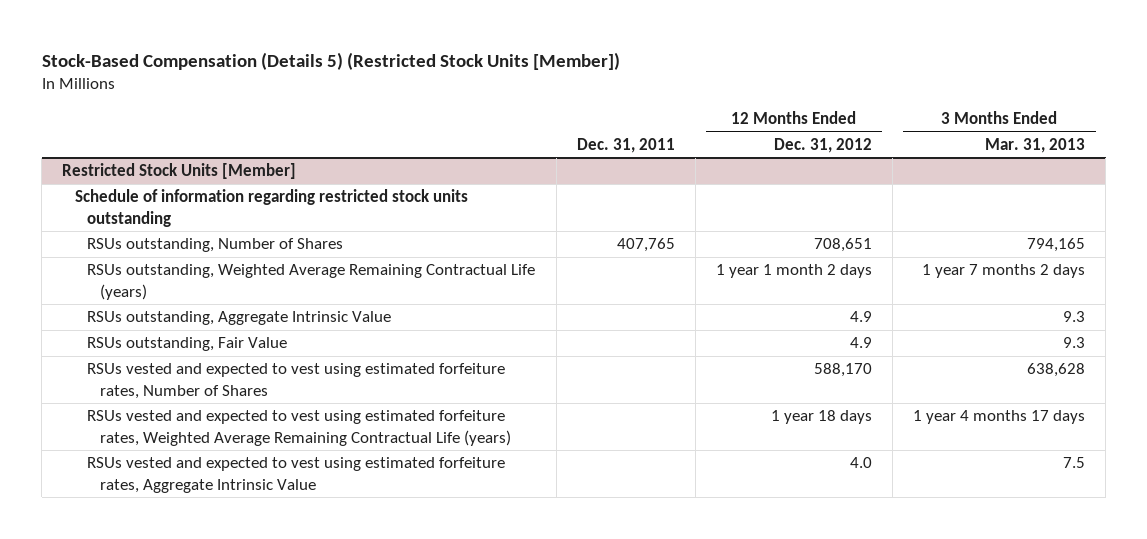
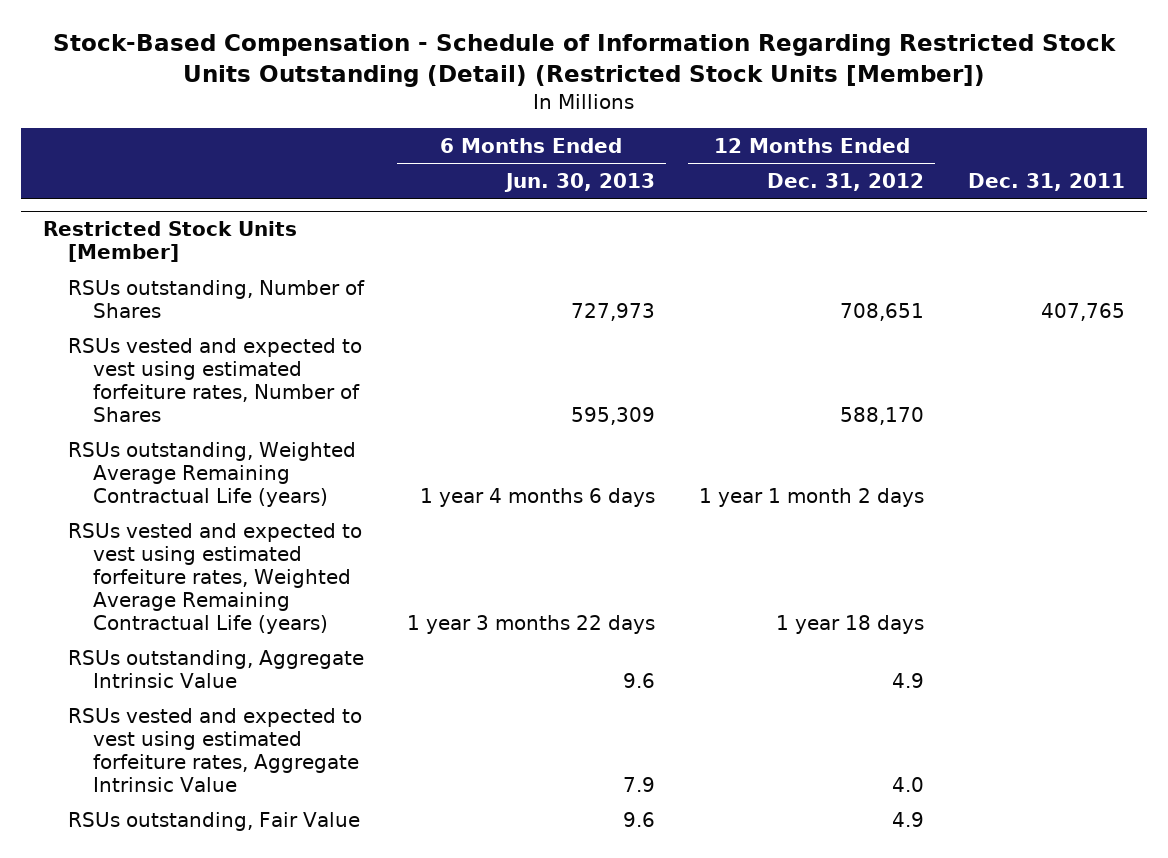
- Stock-Based Compensation (Details 5) (Restricted Stock Units [Member])
+ Stock-Based Compensation - Schedule of Information Regarding Restricted Stock Units Outstanding (Detail) (Restricted Stock Units [Member])
- | Dec. 31, 2011 | 12 Months Ended Dec. 31, 2012 | 3 Months Ended Mar. 31, 2013
+ | 6 Months Ended Jun. 30, 2013 | 12 Months Ended Dec. 31, 2012 | Dec. 31, 2011
@ Restricted Stock Units [Member]
- Schedule of information regarding restricted stock units outstanding
moved down: RSUs outstanding, Weighted Average Remaining Contractual Life (years) | 1 year 4 months 6 days | 1 year 1 month 2 days |
moved down: RSUs outstanding, Aggregate Intrinsic Value | 9.6 | 4.9 |
moved down: RSUs outstanding, Fair Value | 9.6 | 4.9 |

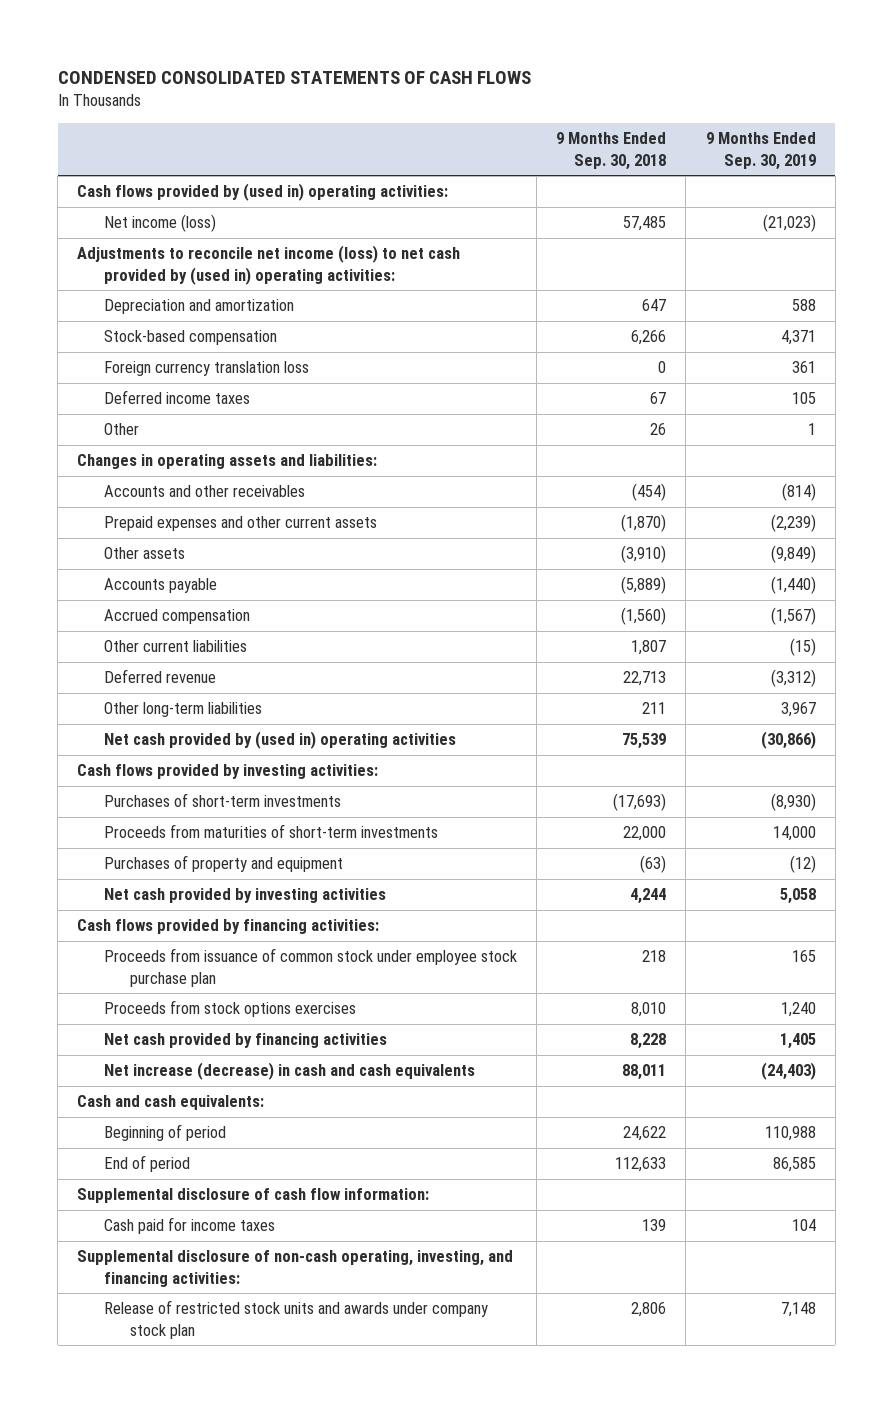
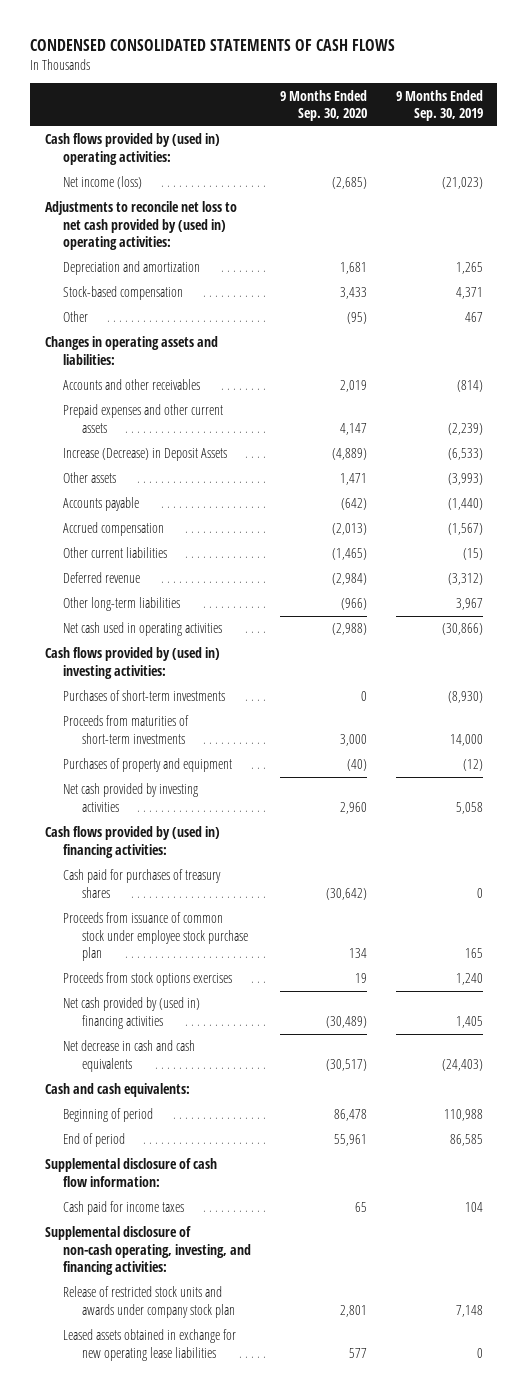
- | 9 Months Ended Sep. 30, 2018 | 9 Months Ended Sep. 30, 2019
+ | 9 Months Ended Sep. 30, 2020 | 9 Months Ended Sep. 30, 2019
- Adjustments to reconcile net income (loss) to net cash provided by (used in) operating activities:
- Depreciation and amortization | 647 | 588
+ Adjustments to reconcile net loss to net cash provided by (used in) operating activities:
+ Depreciation and amortization | 1,681 | 1,265
- Foreign currency translation loss | 0 | 361
- Deferred income taxes | 67 | 105
- Other | 26 | 1
+ Other | (95) | 467
- Other assets | (3,910) | (9,849)
+ Increase (Decrease) in Deposit Assets | (4,889) | (6,533)
+ Other assets | 1,471 | (3,993)
- Net cash provided by (used in) operating activities | 75,539 | (30,866)
- Cash flows provided by investing activities:
+ Net cash used in operating activities | (2,988) | (30,866)
+ Cash flows provided by (used in) investing activities:
- Cash flows provided by financing activities:
+ Cash flows provided by (used in) financing activities:
+ Cash paid for purchases of treasury shares | (30,642) | 0
- Net cash provided by financing activities | 8,228 | 1,405
- Net increase (decrease) in cash and cash equivalents | 88,011 | (24,403)
+ Net cash provided by (used in) financing activities | (30,489) | 1,405
+ Net decrease in cash and cash equivalents | (30,517) | (24,403)
+ Leased assets obtained in exchange for new operating lease liabilities | 577 | 0

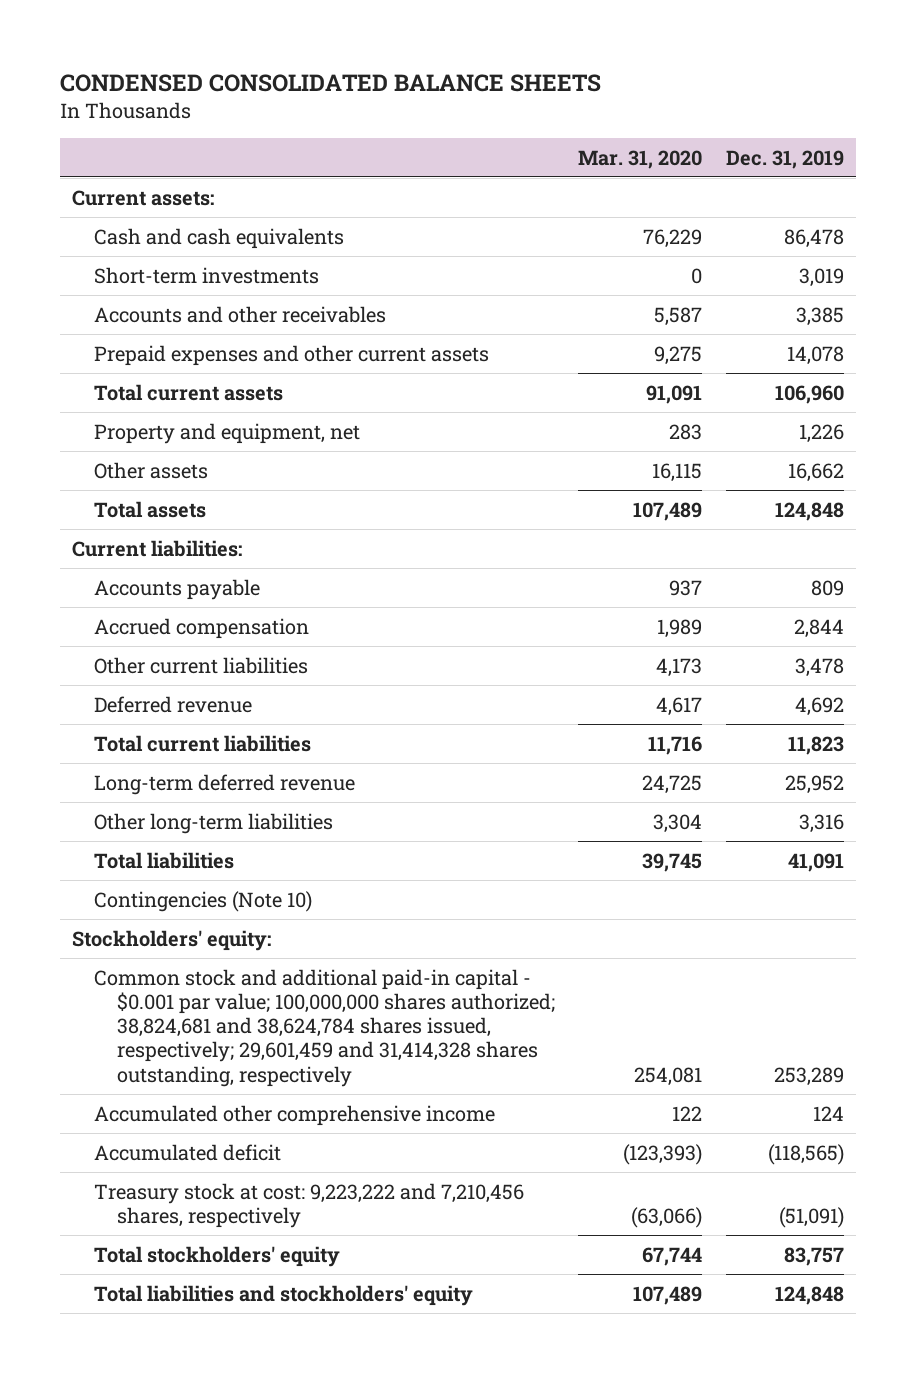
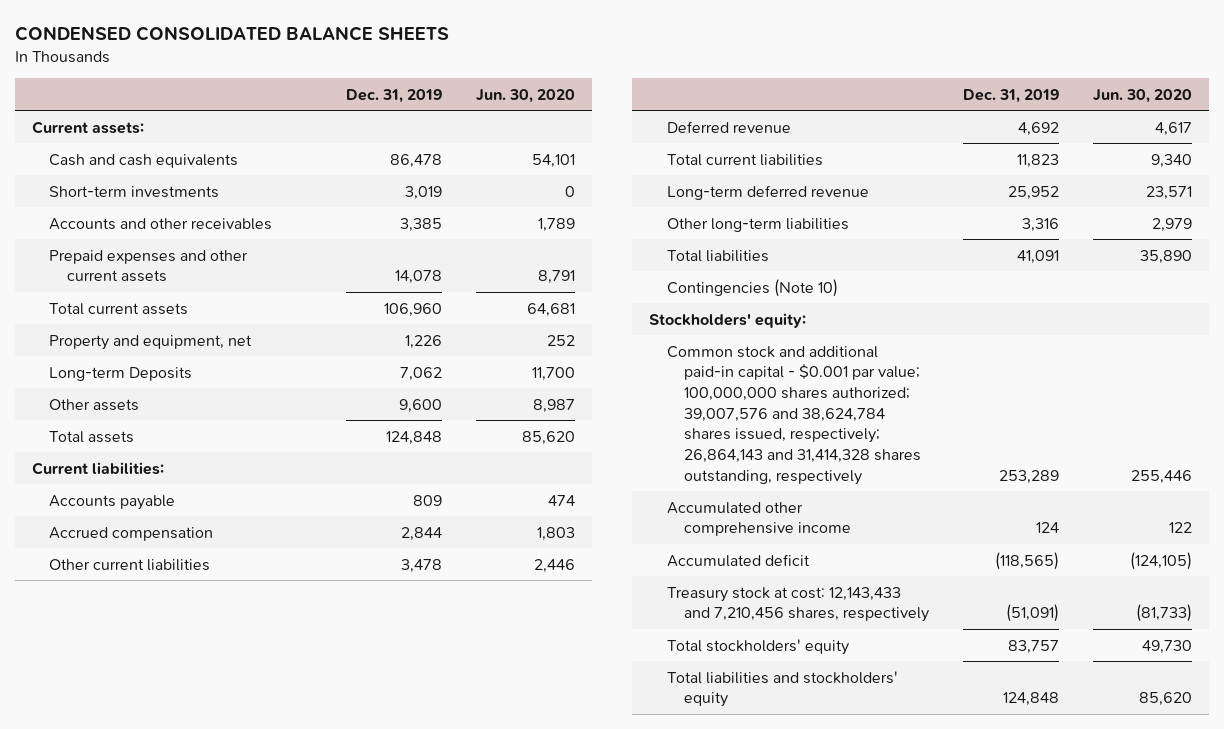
- | Mar. 31, 2020 | Dec. 31, 2019
+ | Dec. 31, 2019 | Jun. 30, 2020
- Other assets | 16,115 | 16,662
+ Long-term Deposits | 7,062 | 11,700
+ Other assets | 9,600 | 8,987
- Common stock and additional paid-in capital - $0.001 par value; 100,000,000 shares authorized; 38,824,681 and 38,624,784 shares issued, respectively; 29,601,459 and 31,414,328 shares outstanding, respectively | 254,081 | 253,289
+ Common stock and additional paid-in capital - $0.001 par value; 100,000,000 shares authorized; 39,007,576 and 38,624,784 shares issued, respectively; 26,864,143 and 31,414,328 shares outstanding, respectively | 253,289 | 255,446
- Treasury stock at cost: 9,223,222 and 7,210,456 shares, respectively | (63,066) | (51,091)
+ Treasury stock at cost: 12,143,433 and 7,210,456 shares, respectively | (51,091) | (81,733)

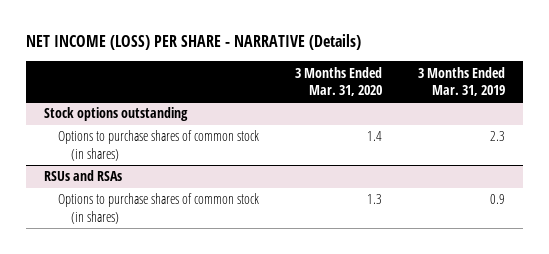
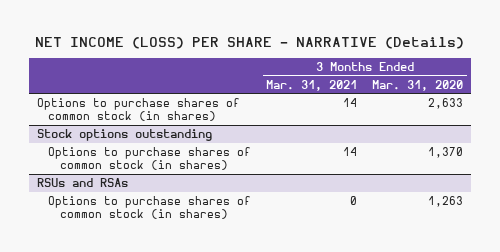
- | 3 Months Ended Mar. 31, 2020 | 3 Months Ended Mar. 31, 2019
+ | 3 Months Ended Mar. 31, 2021 | 3 Months Ended Mar. 31, 2020
+ Options to purchase shares of common stock (in shares) | 14 | 2,633
@ Stock options outstanding
- Options to purchase shares of common stock (in shares) | 1.4 | 2.3
+ Options to purchase shares of common stock (in shares) | 14 | 1,370
@ RSUs and RSAs
- Options to purchase shares of common stock (in shares) | 1.3 | 0.9
+ Options to purchase shares of common stock (in shares) | 0 | 1,263

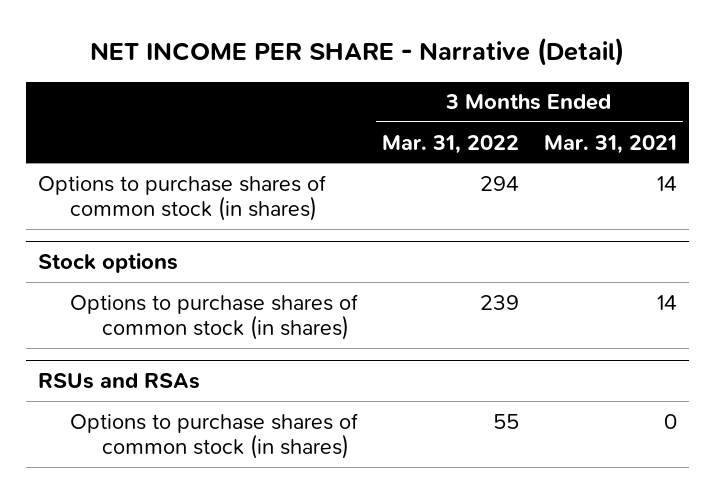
- NET INCOME (LOSS) PER SHARE - NARRATIVE (Details)
+ NET INCOME PER SHARE - Narrative (Detail)
- | 3 Months Ended Mar. 31, 2021 | 3 Months Ended Mar. 31, 2020
+ | 3 Months Ended Mar. 31, 2022 | 3 Months Ended Mar. 31, 2021
- Stock options outstanding
+ Stock options

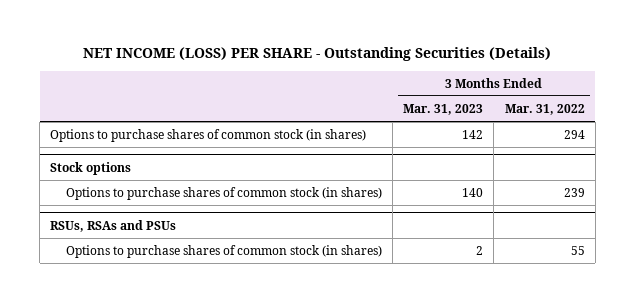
- NET INCOME PER SHARE - Narrative (Detail)
+ NET INCOME (LOSS) PER SHARE - Outstanding Securities (Details)
- | 3 Months Ended Mar. 31, 2022 | 3 Months Ended Mar. 31, 2021
+ | 3 Months Ended Mar. 31, 2023 | 3 Months Ended Mar. 31, 2022
- RSUs and RSAs
+ RSUs, RSAs and PSUs

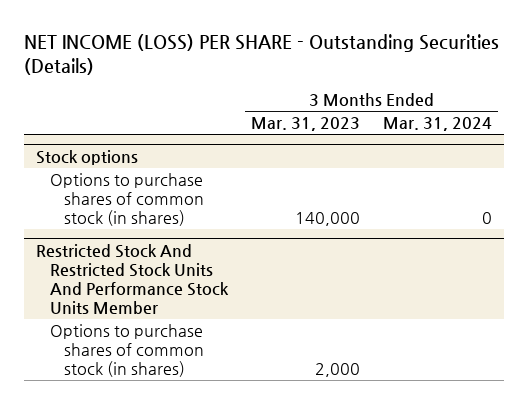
- | 3 Months Ended Mar. 31, 2023 | 3 Months Ended Mar. 31, 2022
+ | 3 Months Ended Mar. 31, 2023 | 3 Months Ended Mar. 31, 2024
- Options to purchase shares of common stock (in shares) | 142 | 294
@ Stock options
- Options to purchase shares of common stock (in shares) | 140 | 239
- RSUs, RSAs and PSUs
- Options to purchase shares of common stock (in shares) | 2 | 55
@ Stock options
+ Options to purchase shares of common stock (in shares) | 140,000 | 0
+ Restricted Stock And Restricted Stock Units And Performance Stock Units Member
+ Options to purchase shares of common stock (in shares) | 2,000 |

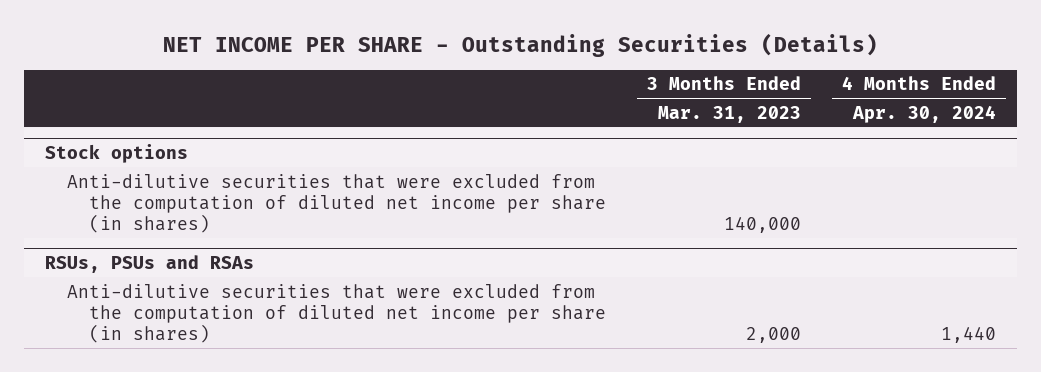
- NET INCOME (LOSS) PER SHARE - Outstanding Securities (Details)
+ NET INCOME PER SHARE - Outstanding Securities (Details)
- | 3 Months Ended Mar. 31, 2023 | 3 Months Ended Mar. 31, 2024
+ | 3 Months Ended Mar. 31, 2023 | 4 Months Ended Apr. 30, 2024
@ Stock options
- Options to purchase shares of common stock (in shares) | 140,000 | 0
- Restricted Stock And Restricted Stock Units And Performance Stock Units Member
- Options to purchase shares of common stock (in shares) | 2,000 |
@ Stock options
+ Anti-dilutive securities that were excluded from the computation of diluted net income per share (in shares) | 140,000 |
+ RSUs, PSUs and RSAs
+ Anti-dilutive securities that were excluded from the computation of diluted net income per share (in shares) | 2,000 | 1,440

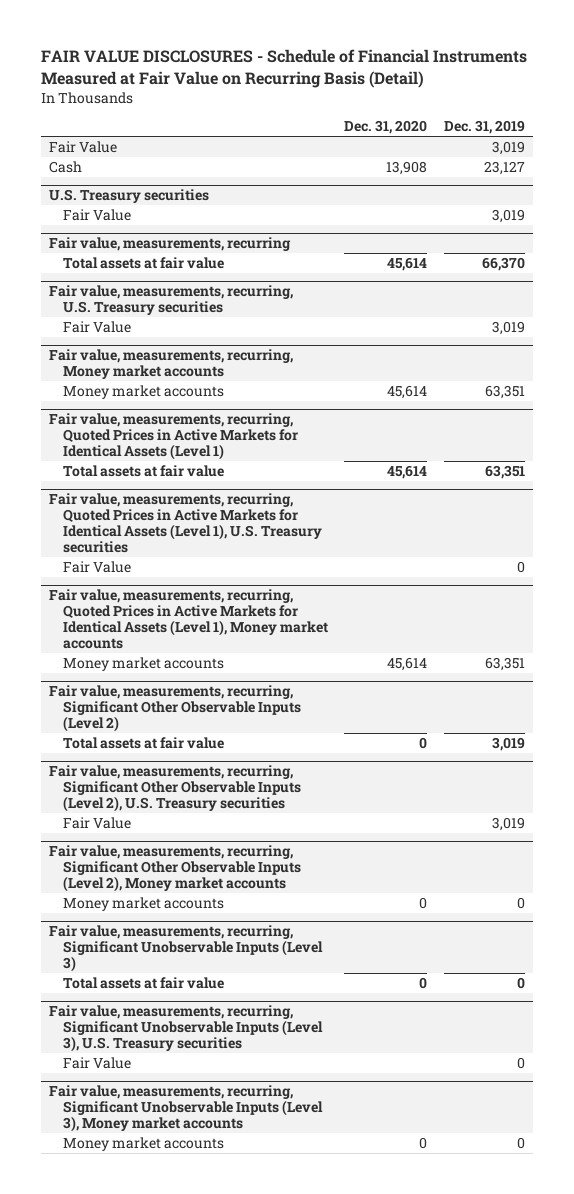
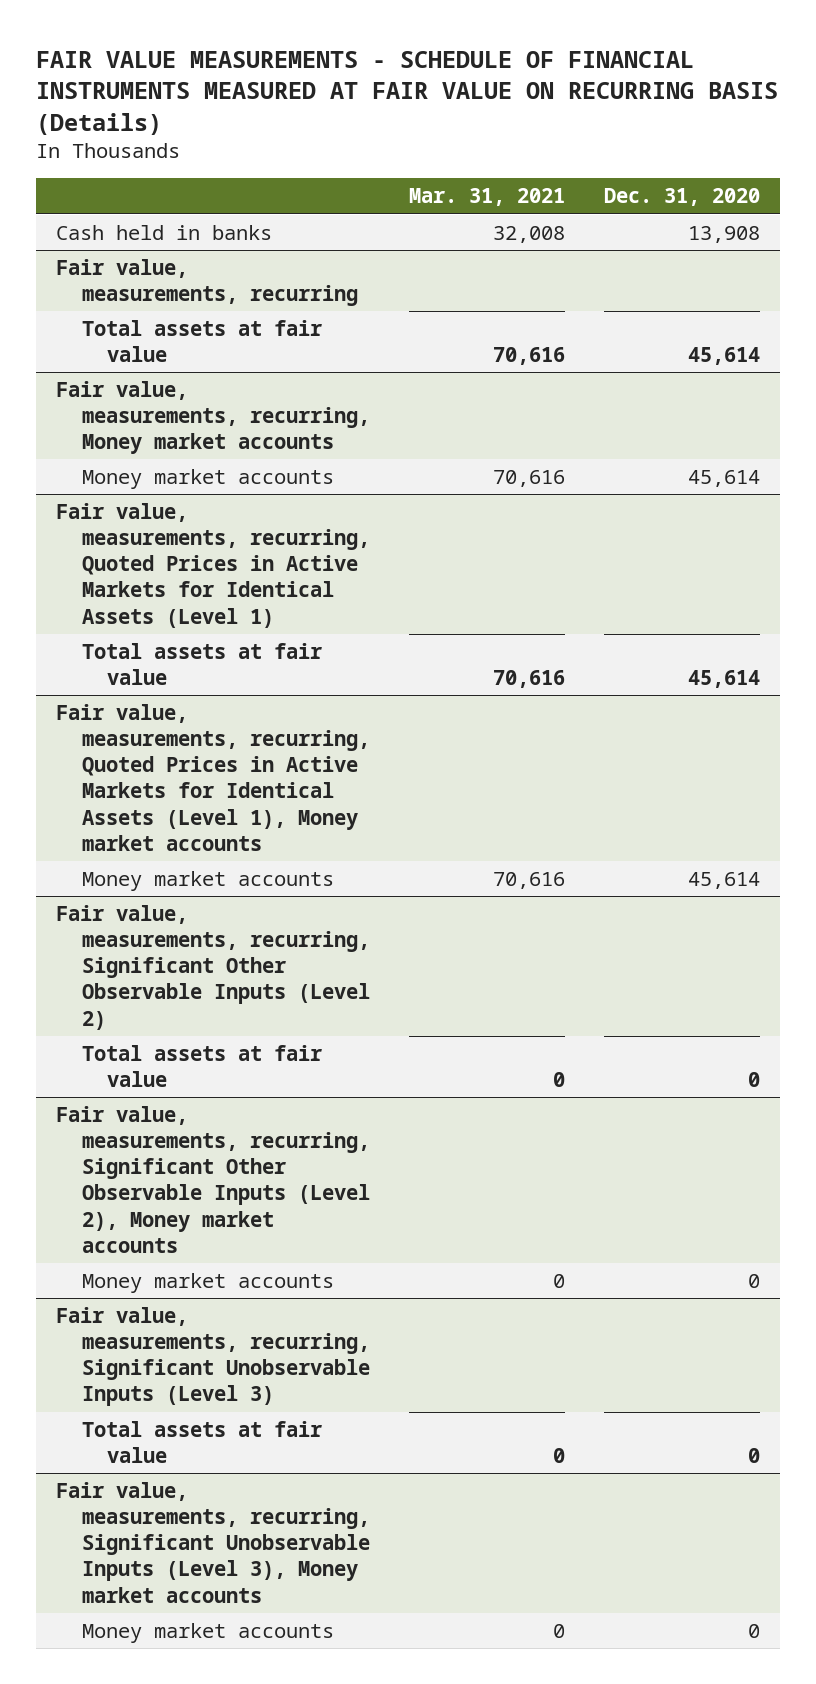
- FAIR VALUE DISCLOSURES - Schedule of Financial Instruments Measured at Fair Value on Recurring Basis (Detail)
+ FAIR VALUE MEASUREMENTS - SCHEDULE OF FINANCIAL INSTRUMENTS MEASURED AT FAIR VALUE ON RECURRING BASIS (Details)
- | Dec. 31, 2020 | Dec. 31, 2019
+ | Mar. 31, 2021 | Dec. 31, 2020
- Fair Value | | 3,019
- Cash | 13,908 | 23,127
- U.S. Treasury securities
- Fair Value | | 3,019
+ Cash held in banks | 32,008 | 13,908
- Fair value, measurements, recurring, U.S. Treasury securities
- Fair Value | | 3,019
- Fair value, measurements, recurring, Quoted Prices in Active Markets for Identical Assets (Level 1), U.S. Treasury securities
- Fair Value | | 0
- Fair value, measurements, recurring, Significant Other Observable Inputs (Level 2), U.S. Treasury securities
- Fair Value | | 3,019
- Fair value, measurements, recurring, Significant Unobservable Inputs (Level 3), U.S. Treasury securities
- Fair Value | | 0

